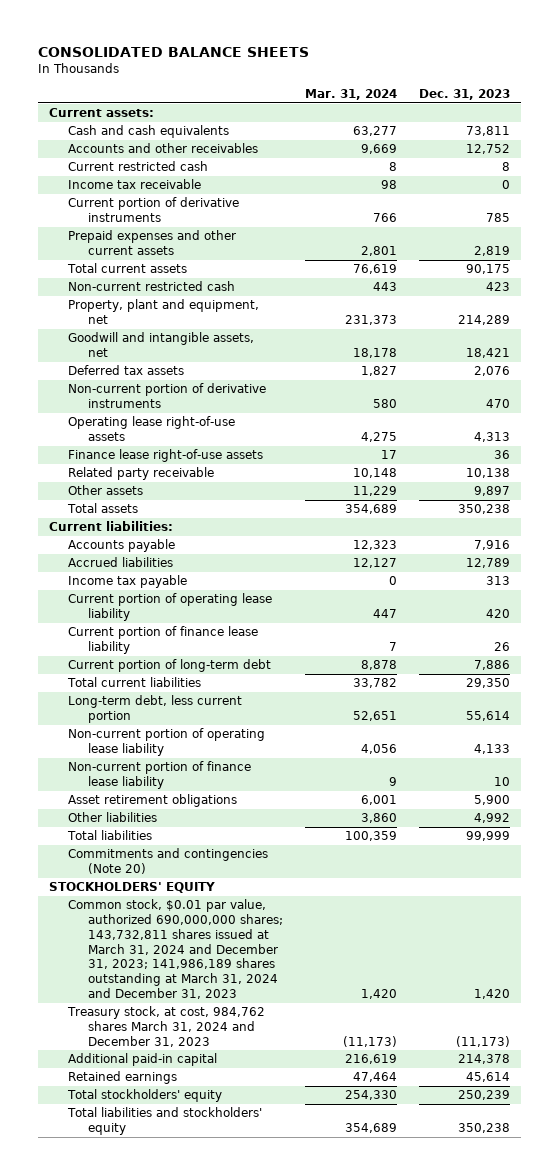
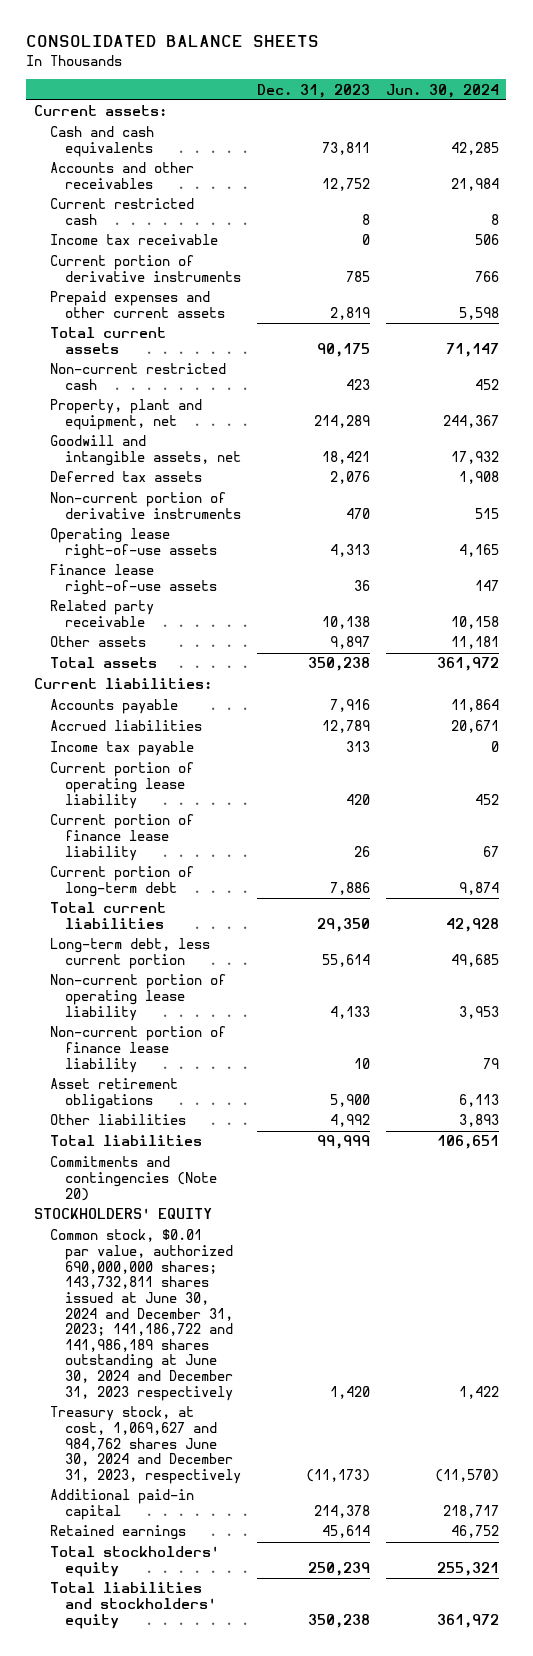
- | Mar. 31, 2024 | Dec. 31, 2023
+ | Dec. 31, 2023 | Jun. 30, 2024
- Common stock, $0.01 par value, authorized 690,000,000 shares; 143,732,811 shares issued at March 31, 2024 and December 31, 2023; 141,986,189 shares outstanding at March 31, 2024 and December 31, 2023 | 1,420 | 1,420
- Treasury stock, at cost, 984,762 shares March 31, 2024 and December 31, 2023 | (11,173) | (11,173)
+ Common stock, $0.01 par value, authorized 690,000,000 shares; 143,732,811 shares issued at June 30, 2024 and December 31, 2023; 141,186,722 and 141,986,189 shares outstanding at June 30, 2024 and December 31, 2023 respectively | 1,420 | 1,422
+ Treasury stock, at cost, 1,069,627 and 984,762 shares June 30, 2024 and December 31, 2023, respectively | (11,173) | (11,570)

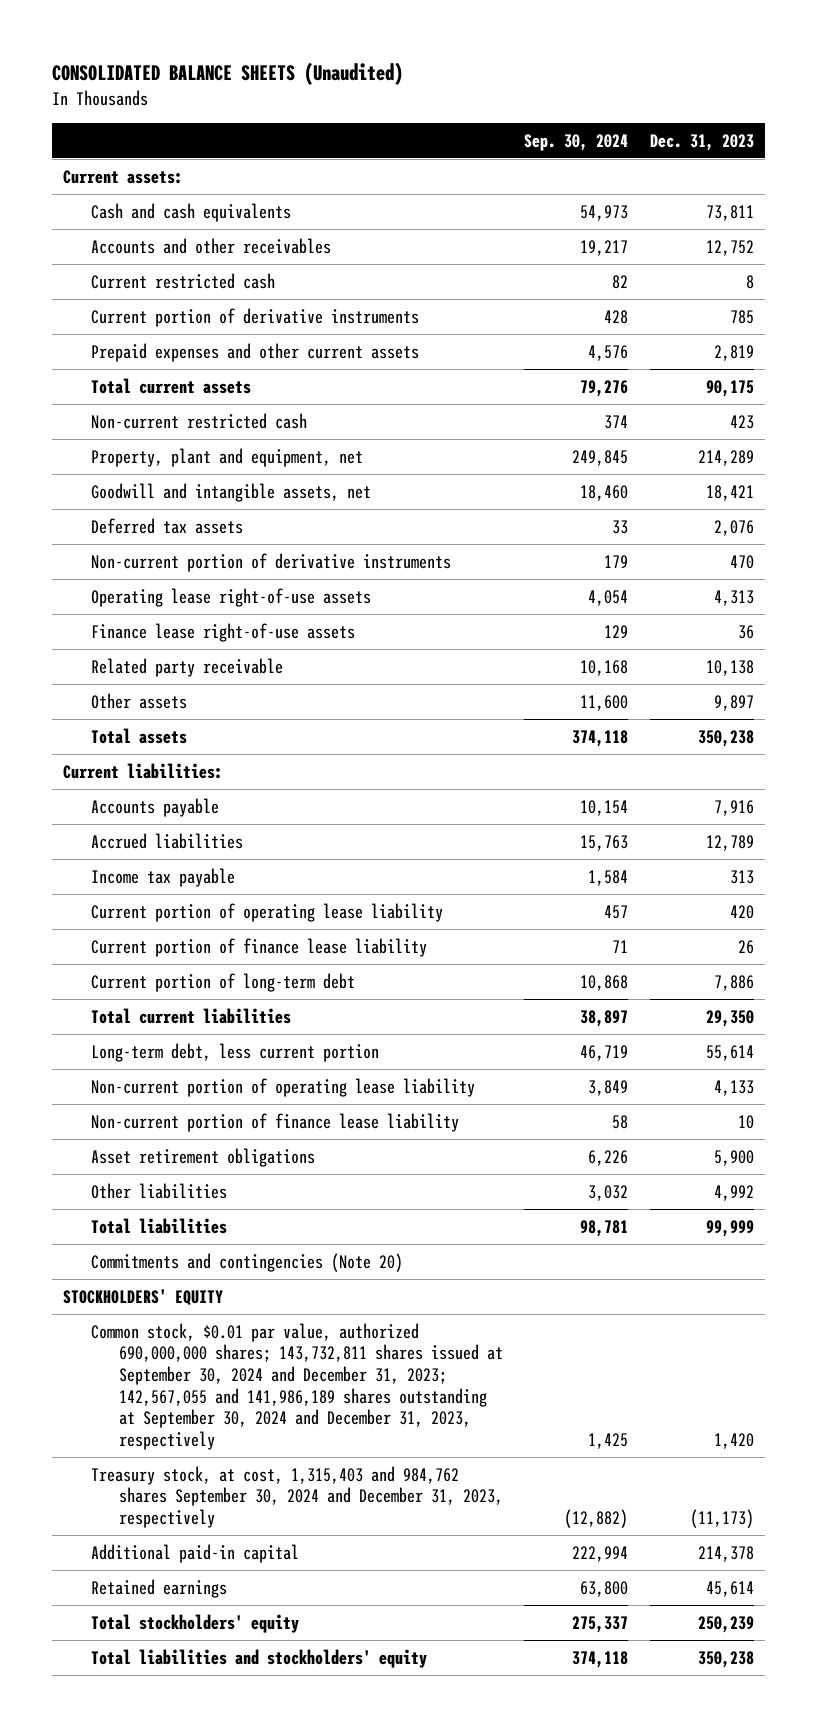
- CONSOLIDATED BALANCE SHEETS
+ CONSOLIDATED BALANCE SHEETS (Unaudited)
- | Dec. 31, 2023 | Jun. 30, 2024
+ | Sep. 30, 2024 | Dec. 31, 2023
- Income tax receivable | 0 | 506
- Common stock, $0.01 par value, authorized 690,000,000 shares; 143,732,811 shares issued at June 30, 2024 and December 31, 2023; 141,186,722 and 141,986,189 shares outstanding at June 30, 2024 and December 31, 2023 respectively | 1,420 | 1,422
- Treasury stock, at cost, 1,069,627 and 984,762 shares June 30, 2024 and December 31, 2023, respectively | (11,173) | (11,570)
+ Common stock, $0.01 par value, authorized 690,000,000 shares; 143,732,811 shares issued at September 30, 2024 and December 31, 2023; 142,567,055 and 141,986,189 shares outstanding at September 30, 2024 and December 31, 2023, respectively | 1,425 | 1,420
+ Treasury stock, at cost, 1,315,403 and 984,762 shares September 30, 2024 and December 31, 2023, respectively | (12,882) | (11,173)

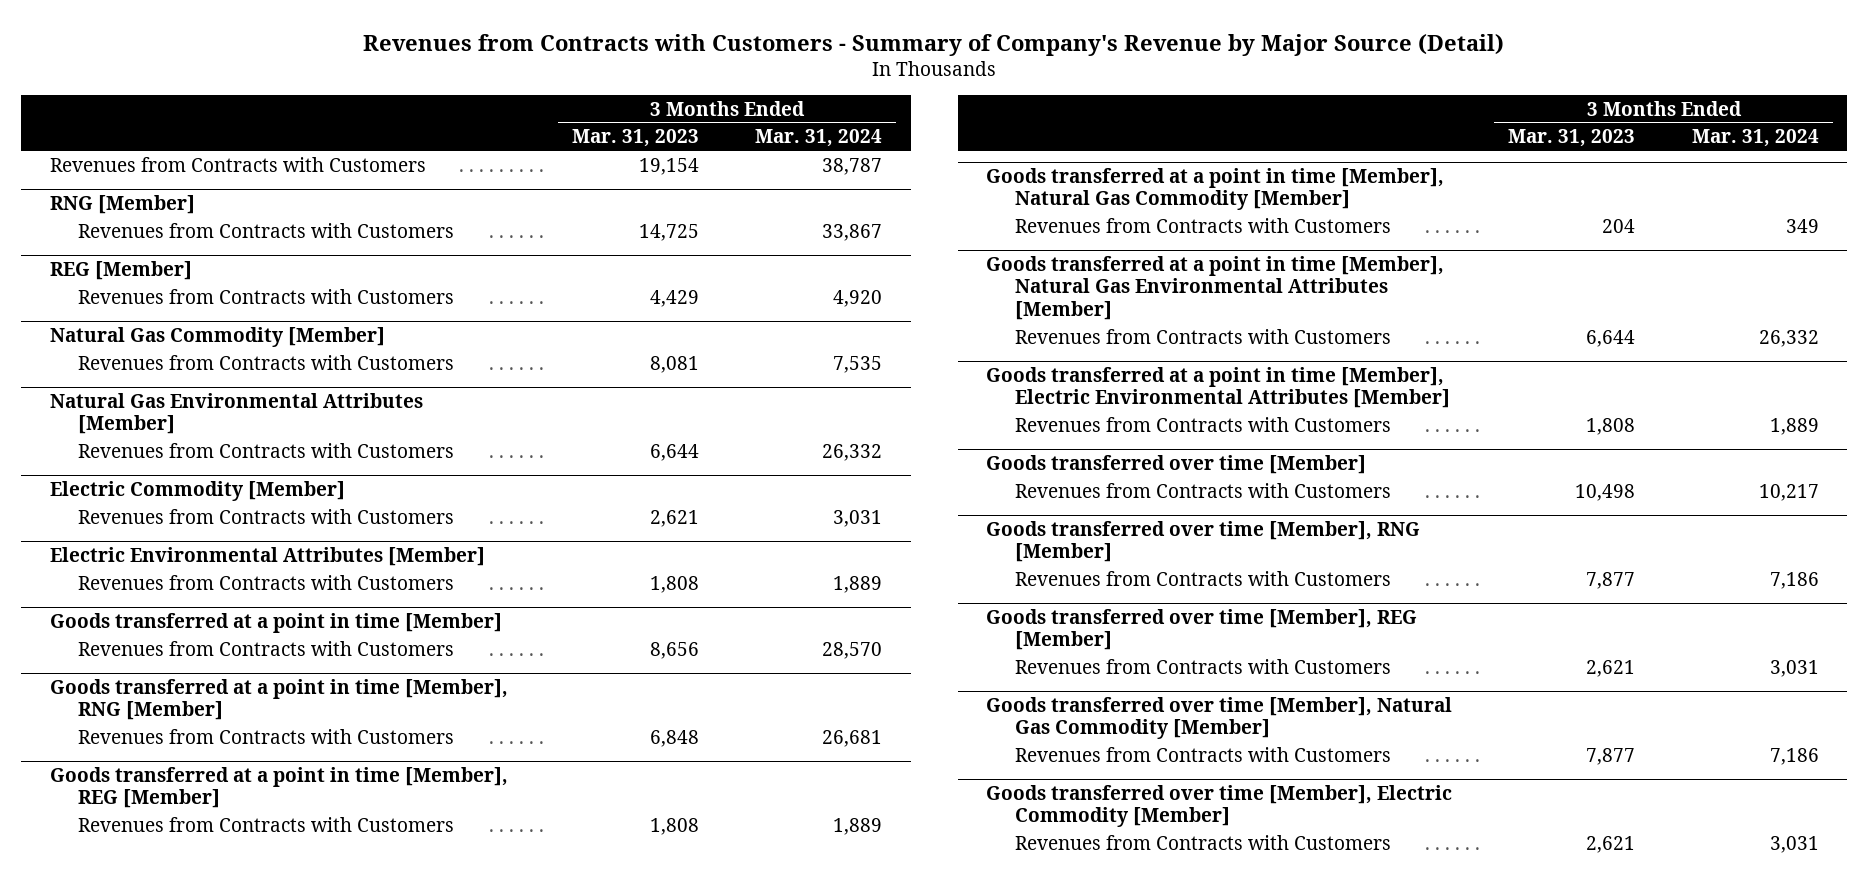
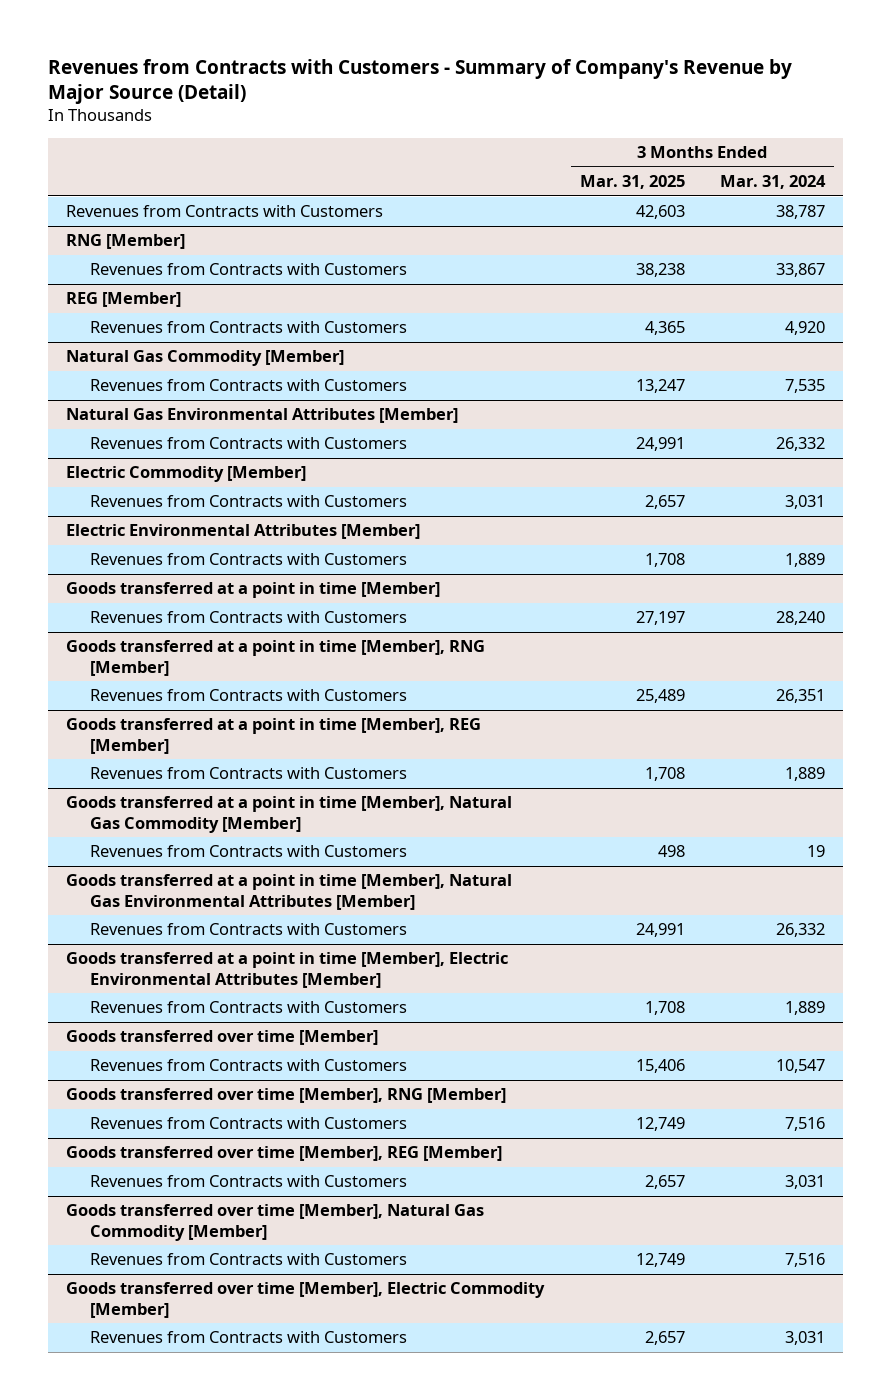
- | 3 Months Ended Mar. 31, 2023 | 3 Months Ended Mar. 31, 2024
+ | 3 Months Ended Mar. 31, 2025 | 3 Months Ended Mar. 31, 2024
@ Goods transferred at a point in time [Member]
- Revenues from Contracts with Customers | 8,656 | 28,570
+ Revenues from Contracts with Customers | 27,197 | 28,240
@ Goods transferred at a point in time [Member], RNG [Member]
- Revenues from Contracts with Customers | 6,848 | 26,681
+ Revenues from Contracts with Customers | 25,489 | 26,351
@ Goods transferred at a point in time [Member], Natural Gas Commodity [Member]
- Revenues from Contracts with Customers | 204 | 349
+ Revenues from Contracts with Customers | 498 | 19
@ Goods transferred over time [Member]
- Revenues from Contracts with Customers | 10,498 | 10,217
+ Revenues from Contracts with Customers | 15,406 | 10,547
@ Goods transferred over time [Member], RNG [Member]
- Revenues from Contracts with Customers | 7,877 | 7,186
+ Revenues from Contracts with Customers | 12,749 | 7,516
@ Goods transferred over time [Member], Natural Gas Commodity [Member]
- Revenues from Contracts with Customers | 7,877 | 7,186
+ Revenues from Contracts with Customers | 12,749 | 7,516

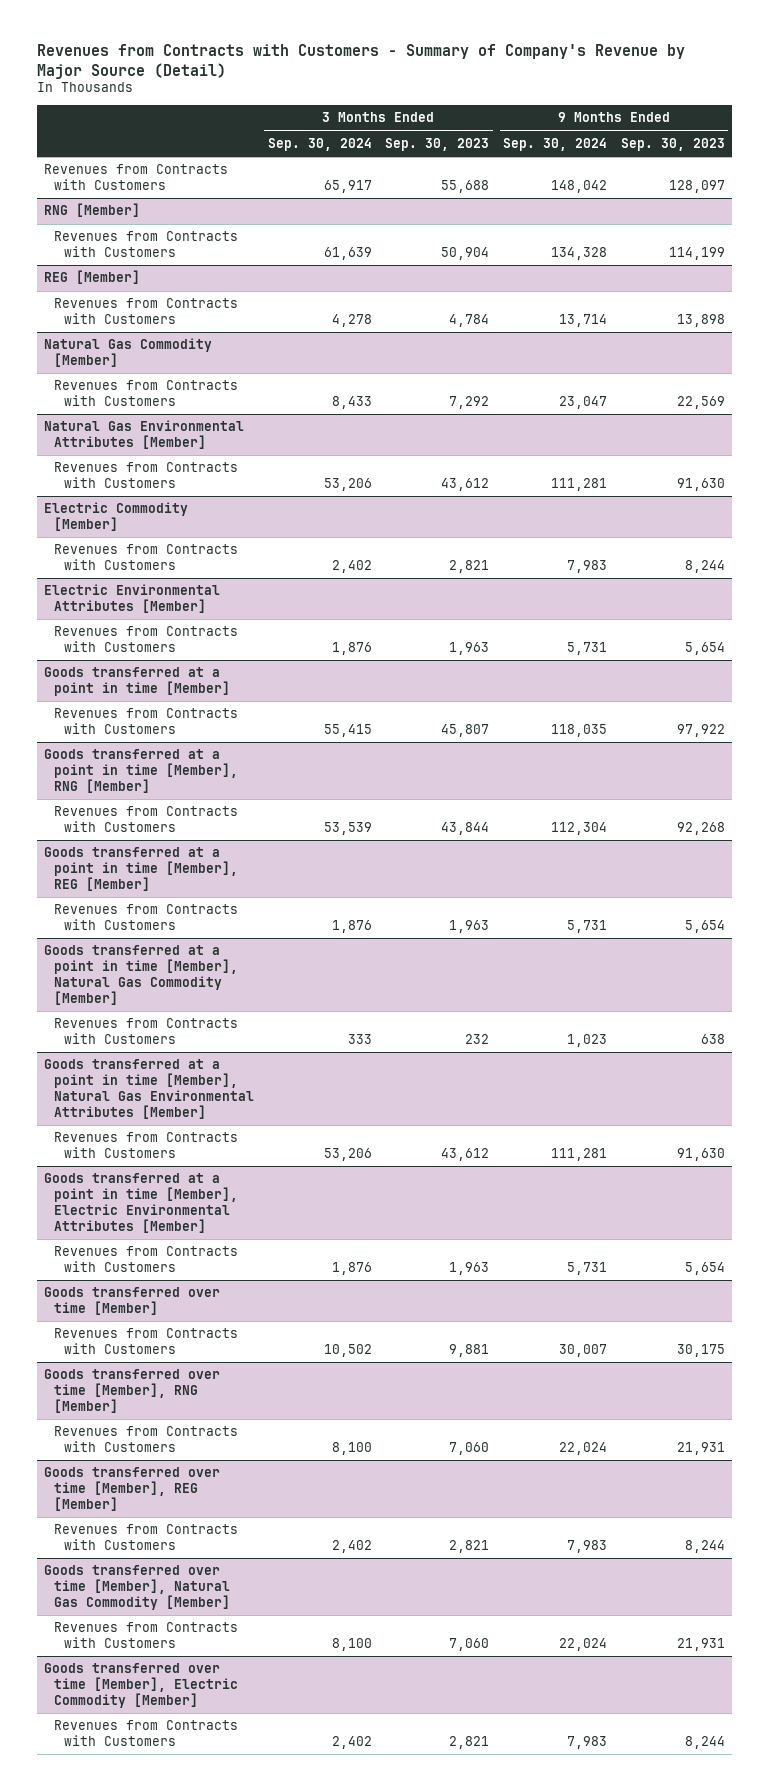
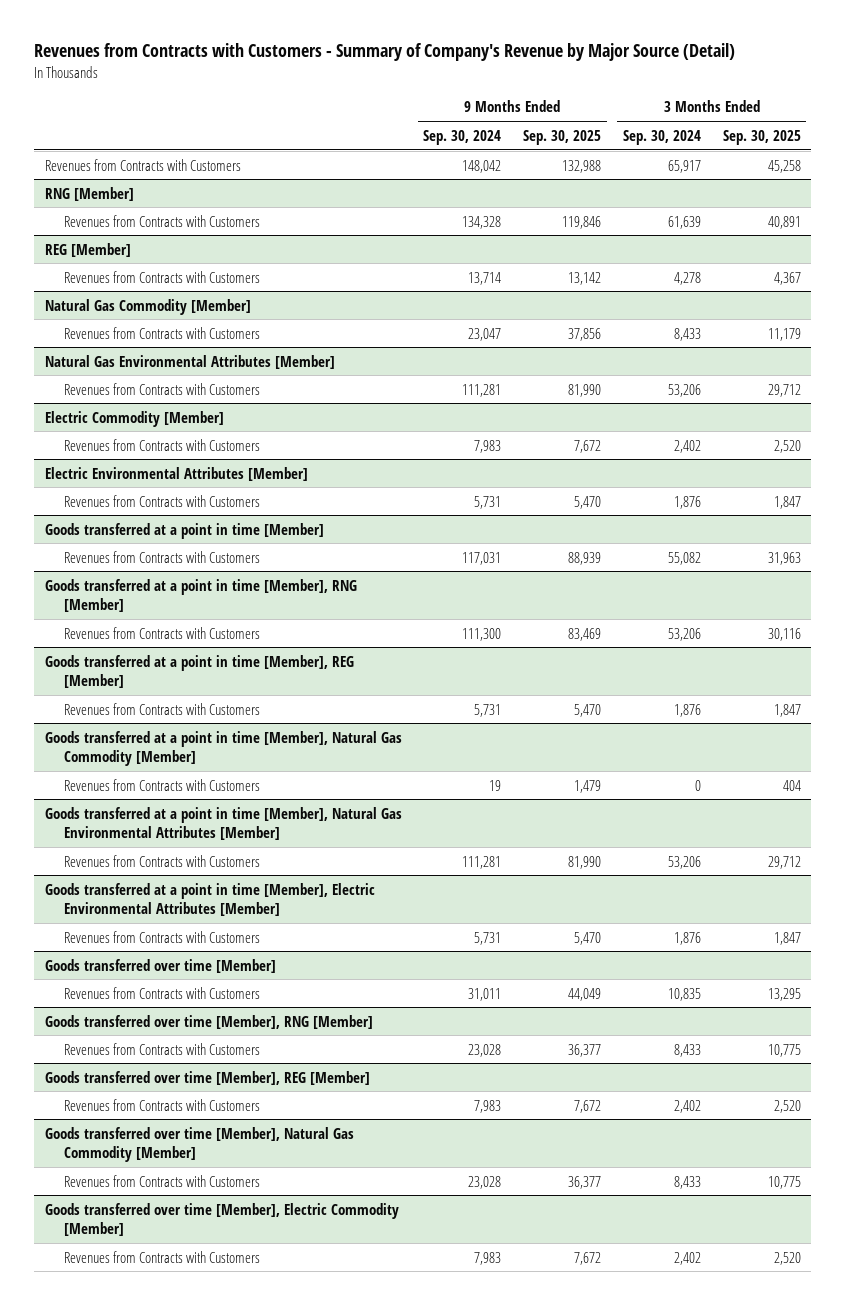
- | 3 Months Ended Sep. 30, 2024 | 3 Months Ended Sep. 30, 2023 | 9 Months Ended Sep. 30, 2024 | 9 Months Ended Sep. 30, 2023
+ | 9 Months Ended Sep. 30, 2024 | 9 Months Ended Sep. 30, 2025 | 3 Months Ended Sep. 30, 2024 | 3 Months Ended Sep. 30, 2025
@ Goods transferred at a point in time [Member]
- Revenues from Contracts with Customers | 55,415 | 45,807 | 118,035 | 97,922
+ Revenues from Contracts with Customers | 117,031 | 88,939 | 55,082 | 31,963
@ Goods transferred at a point in time [Member], RNG [Member]
- Revenues from Contracts with Customers | 53,539 | 43,844 | 112,304 | 92,268
+ Revenues from Contracts with Customers | 111,300 | 83,469 | 53,206 | 30,116
@ Goods transferred at a point in time [Member], Natural Gas Commodity [Member]
- Revenues from Contracts with Customers | 333 | 232 | 1,023 | 638
+ Revenues from Contracts with Customers | 19 | 1,479 | 0 | 404
@ Goods transferred over time [Member]
- Revenues from Contracts with Customers | 10,502 | 9,881 | 30,007 | 30,175
+ Revenues from Contracts with Customers | 31,011 | 44,049 | 10,835 | 13,295
@ Goods transferred over time [Member], RNG [Member]
- Revenues from Contracts with Customers | 8,100 | 7,060 | 22,024 | 21,931
+ Revenues from Contracts with Customers | 23,028 | 36,377 | 8,433 | 10,775
@ Goods transferred over time [Member], Natural Gas Commodity [Member]
- Revenues from Contracts with Customers | 8,100 | 7,060 | 22,024 | 21,931
+ Revenues from Contracts with Customers | 23,028 | 36,377 | 8,433 | 10,775

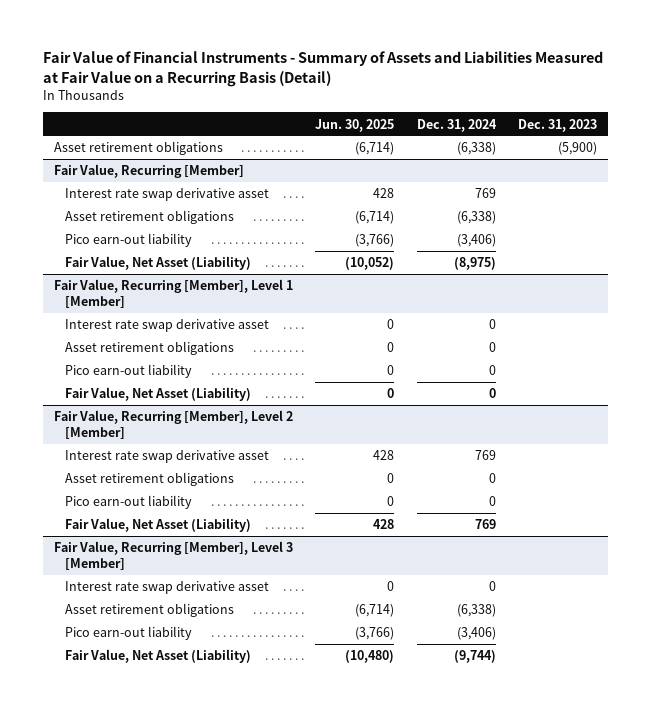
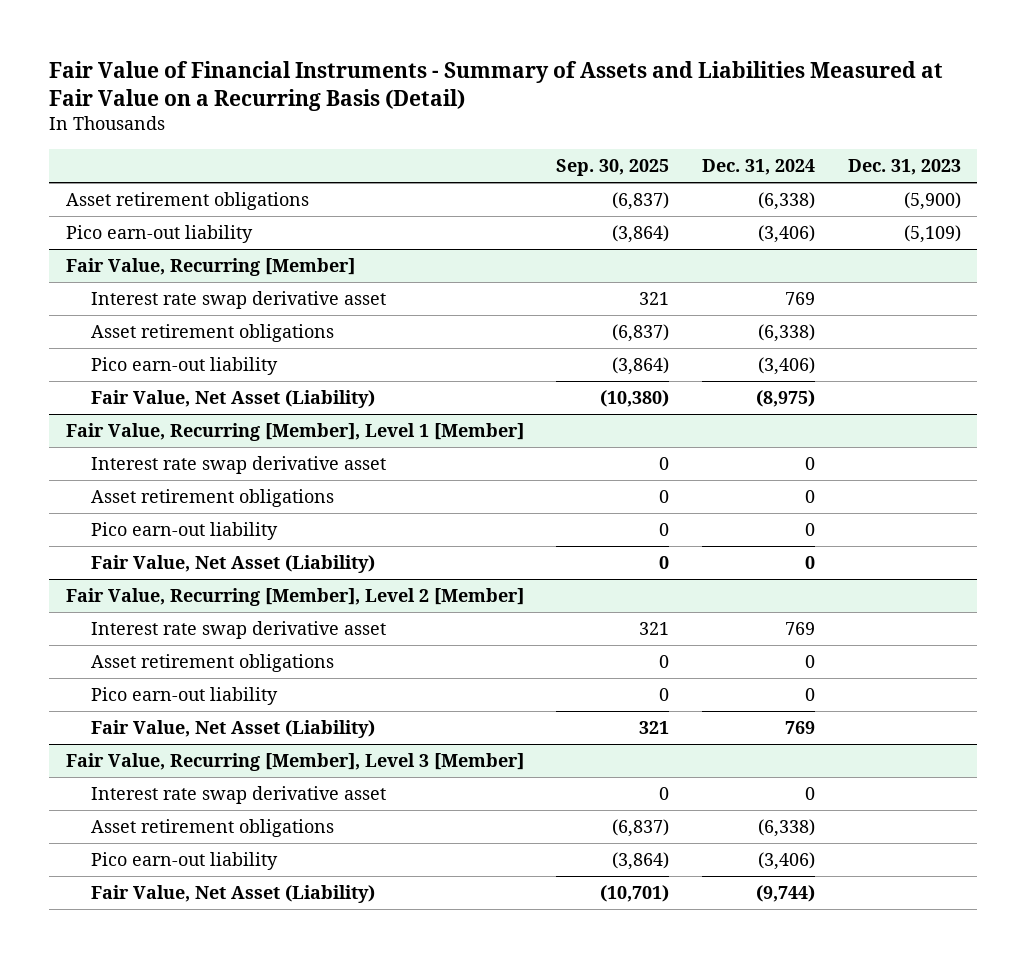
- | Jun. 30, 2025 | Dec. 31, 2024 | Dec. 31, 2023
+ | Sep. 30, 2025 | Dec. 31, 2024 | Dec. 31, 2023
+ Pico earn-out liability | (3,864) | (3,406) | (5,109)

